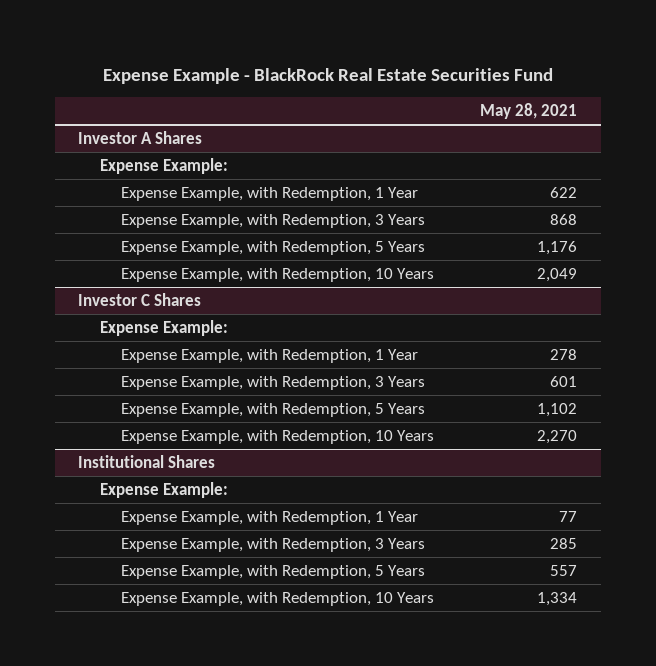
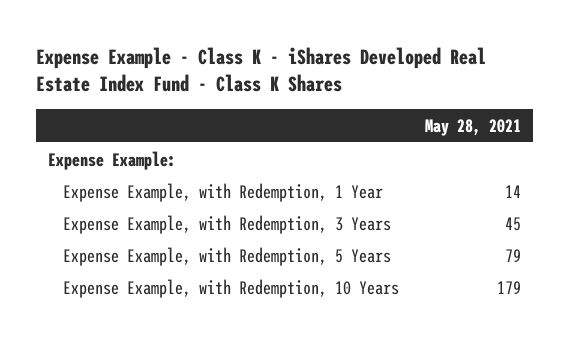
- Expense Example - BlackRock Real Estate Securities Fund
+ Expense Example - Class K - iShares Developed Real Estate Index Fund - Class K Shares
- Investor A Shares
- Expense Example, with Redemption, 1 Year | 622
- Expense Example, with Redemption, 3 Years | 868
- Expense Example, with Redemption, 5 Years | 1,176
- Expense Example, with Redemption, 10 Years | 2,049
- Investor C Shares
- Expense Example:
- Expense Example, with Redemption, 1 Year | 278
- Expense Example, with Redemption, 3 Years | 601
- Expense Example, with Redemption, 5 Years | 1,102
- Expense Example, with Redemption, 10 Years | 2,270
- Institutional Shares
- Expense Example:
- Expense Example, with Redemption, 1 Year | 77
- Expense Example, with Redemption, 3 Years | 285
- Expense Example, with Redemption, 5 Years | 557
- Expense Example, with Redemption, 10 Years | 1,334
+ Expense Example, with Redemption, 1 Year | 14
+ Expense Example, with Redemption, 3 Years | 45
+ Expense Example, with Redemption, 5 Years | 79
+ Expense Example, with Redemption, 10 Years | 179

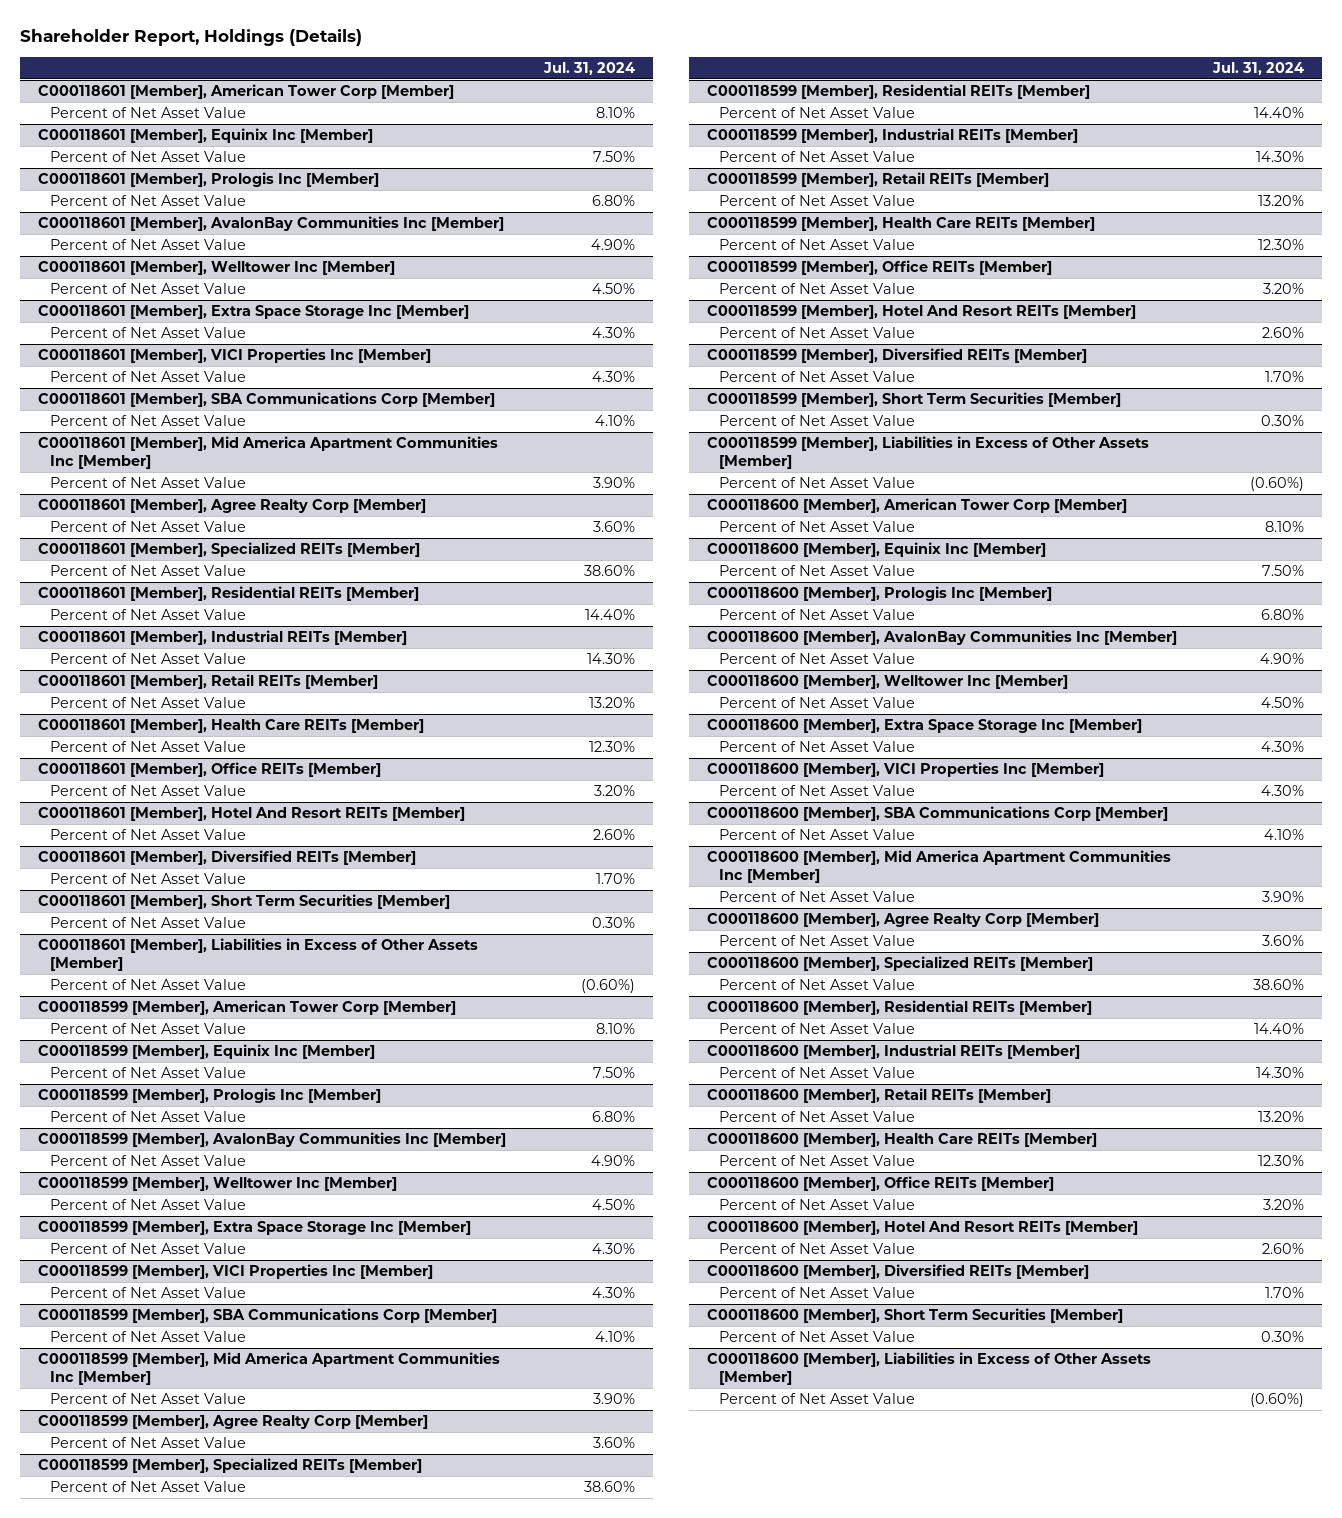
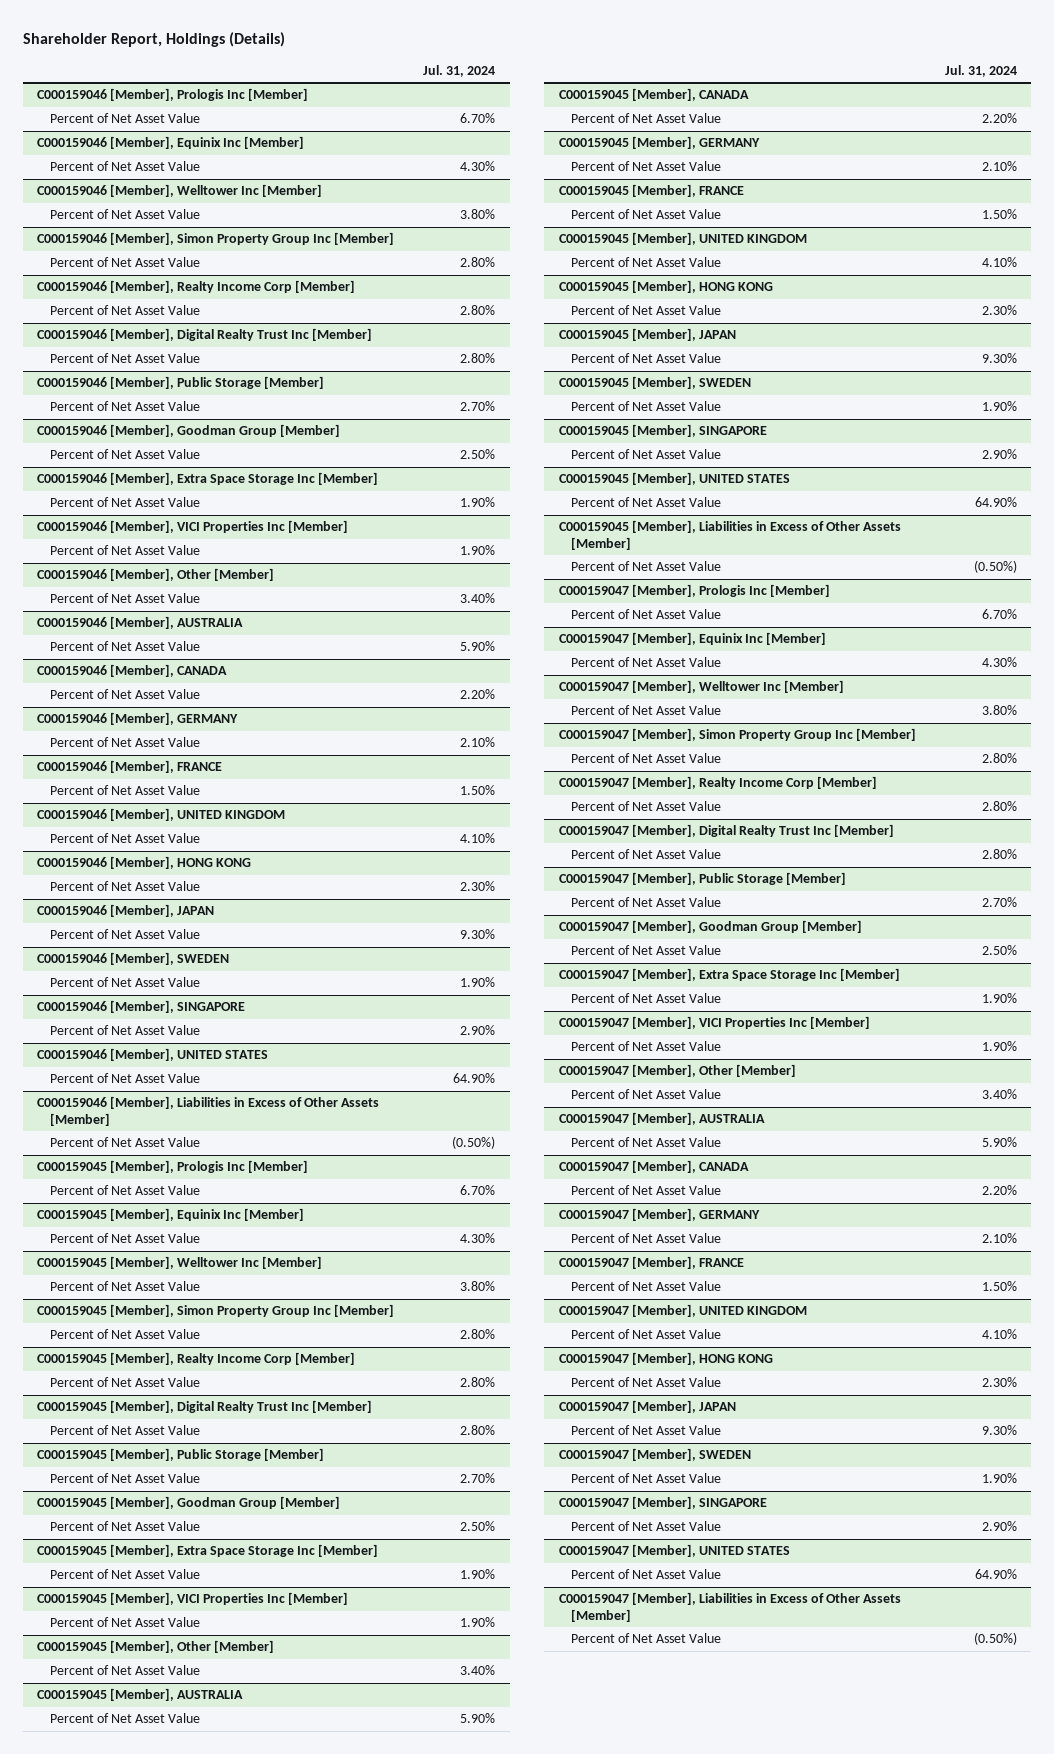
- C000118601 [Member], American Tower Corp [Member]
- Percent of Net Asset Value | 8.10%
- C000118601 [Member], Equinix Inc [Member]
- Percent of Net Asset Value | 7.50%
- C000118601 [Member], Prologis Inc [Member]
- Percent of Net Asset Value | 6.80%
- C000118601 [Member], AvalonBay Communities Inc [Member]
- Percent of Net Asset Value | 4.90%
- C000118601 [Member], Welltower Inc [Member]
- Percent of Net Asset Value | 4.50%
- C000118601 [Member], Extra Space Storage Inc [Member]
- Percent of Net Asset Value | 4.30%
- C000118601 [Member], VICI Properties Inc [Member]
+ C000159046 [Member], Prologis Inc [Member]
+ Percent of Net Asset Value | 6.70%
+ C000159046 [Member], Equinix Inc [Member]
- C000118601 [Member], SBA Communications Corp [Member]
+ C000159046 [Member], Welltower Inc [Member]
+ Percent of Net Asset Value | 3.80%
+ C000159046 [Member], Simon Property Group Inc [Member]
+ Percent of Net Asset Value | 2.80%
+ C000159046 [Member], Realty Income Corp [Member]
+ Percent of Net Asset Value | 2.80%
+ C000159046 [Member], Digital Realty Trust Inc [Member]
+ Percent of Net Asset Value | 2.80%
+ C000159046 [Member], Public Storage [Member]
+ Percent of Net Asset Value | 2.70%
+ C000159046 [Member], Goodman Group [Member]
+ Percent of Net Asset Value | 2.50%
+ C000159046 [Member], Extra Space Storage Inc [Member]
+ Percent of Net Asset Value | 1.90%
+ C000159046 [Member], VICI Properties Inc [Member]
+ Percent of Net Asset Value | 1.90%
+ C000159046 [Member], Other [Member]
+ Percent of Net Asset Value | 3.40%
+ C000159046 [Member], AUSTRALIA
+ Percent of Net Asset Value | 5.90%
+ C000159046 [Member], CANADA
+ Percent of Net Asset Value | 2.20%
+ C000159046 [Member], GERMANY
+ Percent of Net Asset Value | 2.10%
+ C000159046 [Member], FRANCE
+ Percent of Net Asset Value | 1.50%
+ C000159046 [Member], UNITED KINGDOM
- C000118601 [Member], Mid America Apartment Communities Inc [Member]
- Percent of Net Asset Value | 3.90%
- C000118601 [Member], Agree Realty Corp [Member]
- Percent of Net Asset Value | 3.60%
- C000118601 [Member], Specialized REITs [Member]
- Percent of Net Asset Value | 38.60%
- C000118601 [Member], Residential REITs [Member]
- Percent of Net Asset Value | 14.40%
- C000118601 [Member], Industrial REITs [Member]
- Percent of Net Asset Value | 14.30%
- C000118601 [Member], Retail REITs [Member]
- Percent of Net Asset Value | 13.20%
- C000118601 [Member], Health Care REITs [Member]
- Percent of Net Asset Value | 12.30%
- C000118601 [Member], Office REITs [Member]
- Percent of Net Asset Value | 3.20%
- C000118601 [Member], Hotel And Resort REITs [Member]
- Percent of Net Asset Value | 2.60%
- C000118601 [Member], Diversified REITs [Member]
- Percent of Net Asset Value | 1.70%
- C000118601 [Member], Short Term Securities [Member]
- Percent of Net Asset Value | 0.30%
- C000118601 [Member], Liabilities in Excess of Other Assets [Member]
- Percent of Net Asset Value | (0.60%)
- C000118599 [Member], American Tower Corp [Member]
- Percent of Net Asset Value | 8.10%
- C000118599 [Member], Equinix Inc [Member]
- Percent of Net Asset Value | 7.50%
- C000118599 [Member], Prologis Inc [Member]
- Percent of Net Asset Value | 6.80%
- C000118599 [Member], AvalonBay Communities Inc [Member]
- Percent of Net Asset Value | 4.90%
- C000118599 [Member], Welltower Inc [Member]
- Percent of Net Asset Value | 4.50%
- C000118599 [Member], Extra Space Storage Inc [Member]
- Percent of Net Asset Value | 4.30%
- C000118599 [Member], VICI Properties Inc [Member]
+ C000159046 [Member], HONG KONG
+ Percent of Net Asset Value | 2.30%
+ C000159046 [Member], JAPAN
+ Percent of Net Asset Value | 9.30%
+ C000159046 [Member], SWEDEN
+ Percent of Net Asset Value | 1.90%
+ C000159046 [Member], SINGAPORE
+ Percent of Net Asset Value | 2.90%
+ C000159046 [Member], UNITED STATES
+ Percent of Net Asset Value | 64.90%
+ C000159046 [Member], Liabilities in Excess of Other Assets [Member]
+ Percent of Net Asset Value | (0.50%)
+ C000159045 [Member], Prologis Inc [Member]
+ Percent of Net Asset Value | 6.70%
+ C000159045 [Member], Equinix Inc [Member]
- C000118599 [Member], SBA Communications Corp [Member]
+ C000159045 [Member], Welltower Inc [Member]
+ Percent of Net Asset Value | 3.80%
+ C000159045 [Member], Simon Property Group Inc [Member]
+ Percent of Net Asset Value | 2.80%
+ C000159045 [Member], Realty Income Corp [Member]
+ Percent of Net Asset Value | 2.80%
+ C000159045 [Member], Digital Realty Trust Inc [Member]
+ Percent of Net Asset Value | 2.80%
+ C000159045 [Member], Public Storage [Member]
+ Percent of Net Asset Value | 2.70%
+ C000159045 [Member], Goodman Group [Member]
+ Percent of Net Asset Value | 2.50%
+ C000159045 [Member], Extra Space Storage Inc [Member]
+ Percent of Net Asset Value | 1.90%
+ C000159045 [Member], VICI Properties Inc [Member]
+ Percent of Net Asset Value | 1.90%
+ C000159045 [Member], Other [Member]
+ Percent of Net Asset Value | 3.40%
+ C000159045 [Member], AUSTRALIA
+ Percent of Net Asset Value | 5.90%
+ C000159045 [Member], CANADA
+ Percent of Net Asset Value | 2.20%
+ C000159045 [Member], GERMANY
+ Percent of Net Asset Value | 2.10%
+ C000159045 [Member], FRANCE
+ Percent of Net Asset Value | 1.50%
+ C000159045 [Member], UNITED KINGDOM
- C000118599 [Member], Mid America Apartment Communities Inc [Member]
- Percent of Net Asset Value | 3.90%
- C000118599 [Member], Agree Realty Corp [Member]
- Percent of Net Asset Value | 3.60%
- C000118599 [Member], Specialized REITs [Member]
- Percent of Net Asset Value | 38.60%
- C000118599 [Member], Residential REITs [Member]
- Percent of Net Asset Value | 14.40%
- C000118599 [Member], Industrial REITs [Member]
- Percent of Net Asset Value | 14.30%
- C000118599 [Member], Retail REITs [Member]
- Percent of Net Asset Value | 13.20%
- C000118599 [Member], Health Care REITs [Member]
- Percent of Net Asset Value | 12.30%
- C000118599 [Member], Office REITs [Member]
- Percent of Net Asset Value | 3.20%
- C000118599 [Member], Hotel And Resort REITs [Member]
- Percent of Net Asset Value | 2.60%
- C000118599 [Member], Diversified REITs [Member]
- Percent of Net Asset Value | 1.70%
- C000118599 [Member], Short Term Securities [Member]
- Percent of Net Asset Value | 0.30%
- C000118599 [Member], Liabilities in Excess of Other Assets [Member]
- Percent of Net Asset Value | (0.60%)
- C000118600 [Member], American Tower Corp [Member]
- Percent of Net Asset Value | 8.10%
- C000118600 [Member], Equinix Inc [Member]
- Percent of Net Asset Value | 7.50%
- C000118600 [Member], Prologis Inc [Member]
- Percent of Net Asset Value | 6.80%
- C000118600 [Member], AvalonBay Communities Inc [Member]
- Percent of Net Asset Value | 4.90%
- C000118600 [Member], Welltower Inc [Member]
- Percent of Net Asset Value | 4.50%
- C000118600 [Member], Extra Space Storage Inc [Member]
- Percent of Net Asset Value | 4.30%
- C000118600 [Member], VICI Properties Inc [Member]
+ C000159045 [Member], HONG KONG
+ Percent of Net Asset Value | 2.30%
+ C000159045 [Member], JAPAN
+ Percent of Net Asset Value | 9.30%
+ C000159045 [Member], SWEDEN
+ Percent of Net Asset Value | 1.90%
+ C000159045 [Member], SINGAPORE
+ Percent of Net Asset Value | 2.90%
+ C000159045 [Member], UNITED STATES
+ Percent of Net Asset Value | 64.90%
+ C000159045 [Member], Liabilities in Excess of Other Assets [Member]
+ Percent of Net Asset Value | (0.50%)
+ C000159047 [Member], Prologis Inc [Member]
+ Percent of Net Asset Value | 6.70%
+ C000159047 [Member], Equinix Inc [Member]
- C000118600 [Member], SBA Communications Corp [Member]
+ C000159047 [Member], Welltower Inc [Member]
+ Percent of Net Asset Value | 3.80%
+ C000159047 [Member], Simon Property Group Inc [Member]
+ Percent of Net Asset Value | 2.80%
+ C000159047 [Member], Realty Income Corp [Member]
+ Percent of Net Asset Value | 2.80%
+ C000159047 [Member], Digital Realty Trust Inc [Member]
+ Percent of Net Asset Value | 2.80%
+ C000159047 [Member], Public Storage [Member]
+ Percent of Net Asset Value | 2.70%
+ C000159047 [Member], Goodman Group [Member]
+ Percent of Net Asset Value | 2.50%
+ C000159047 [Member], Extra Space Storage Inc [Member]
+ Percent of Net Asset Value | 1.90%
+ C000159047 [Member], VICI Properties Inc [Member]
+ Percent of Net Asset Value | 1.90%
+ C000159047 [Member], Other [Member]
+ Percent of Net Asset Value | 3.40%
+ C000159047 [Member], AUSTRALIA
+ Percent of Net Asset Value | 5.90%
+ C000159047 [Member], CANADA
+ Percent of Net Asset Value | 2.20%
+ C000159047 [Member], GERMANY
+ Percent of Net Asset Value | 2.10%
+ C000159047 [Member], FRANCE
+ Percent of Net Asset Value | 1.50%
+ C000159047 [Member], UNITED KINGDOM
- C000118600 [Member], Mid America Apartment Communities Inc [Member]
- Percent of Net Asset Value | 3.90%
- C000118600 [Member], Agree Realty Corp [Member]
- Percent of Net Asset Value | 3.60%
- C000118600 [Member], Specialized REITs [Member]
- Percent of Net Asset Value | 38.60%
- C000118600 [Member], Residential REITs [Member]
- Percent of Net Asset Value | 14.40%
- C000118600 [Member], Industrial REITs [Member]
- Percent of Net Asset Value | 14.30%
- C000118600 [Member], Retail REITs [Member]
- Percent of Net Asset Value | 13.20%
- C000118600 [Member], Health Care REITs [Member]
- Percent of Net Asset Value | 12.30%
- C000118600 [Member], Office REITs [Member]
- Percent of Net Asset Value | 3.20%
- C000118600 [Member], Hotel And Resort REITs [Member]
- Percent of Net Asset Value | 2.60%
- C000118600 [Member], Diversified REITs [Member]
- Percent of Net Asset Value | 1.70%
- C000118600 [Member], Short Term Securities [Member]
- Percent of Net Asset Value | 0.30%
- C000118600 [Member], Liabilities in Excess of Other Assets [Member]
- Percent of Net Asset Value | (0.60%)
+ C000159047 [Member], HONG KONG
+ Percent of Net Asset Value | 2.30%
+ C000159047 [Member], JAPAN
+ Percent of Net Asset Value | 9.30%
+ C000159047 [Member], SWEDEN
+ Percent of Net Asset Value | 1.90%
+ C000159047 [Member], SINGAPORE
+ Percent of Net Asset Value | 2.90%
+ C000159047 [Member], UNITED STATES
+ Percent of Net Asset Value | 64.90%
+ C000159047 [Member], Liabilities in Excess of Other Assets [Member]
+ Percent of Net Asset Value | (0.50%)

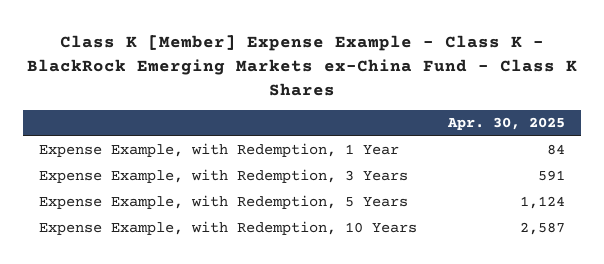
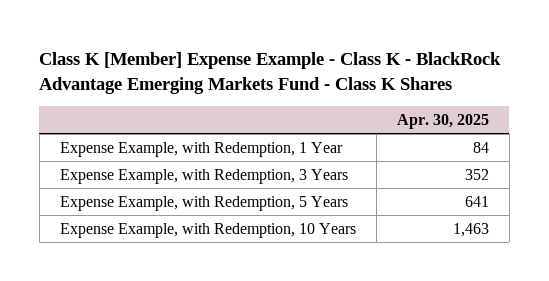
- Class K [Member] Expense Example - Class K - BlackRock Emerging Markets ex-China Fund - Class K Shares
+ Class K [Member] Expense Example - Class K - BlackRock Advantage Emerging Markets Fund - Class K Shares
- Expense Example, with Redemption, 3 Years | 591
- Expense Example, with Redemption, 5 Years | 1,124
- Expense Example, with Redemption, 10 Years | 2,587
+ Expense Example, with Redemption, 3 Years | 352
+ Expense Example, with Redemption, 5 Years | 641
+ Expense Example, with Redemption, 10 Years | 1,463

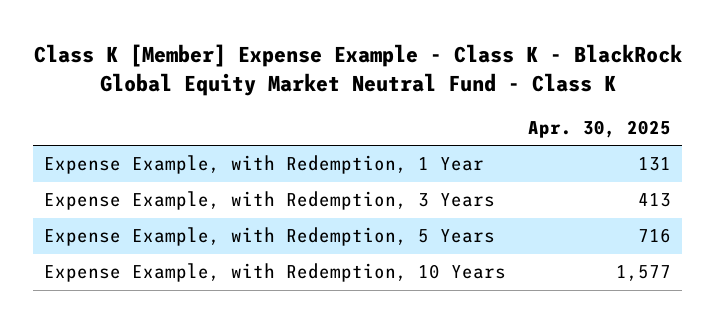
- Class K [Member] Expense Example - Class K - BlackRock Advantage Emerging Markets Fund - Class K Shares
+ Class K [Member] Expense Example - Class K - BlackRock Global Equity Market Neutral Fund - Class K
- Expense Example, with Redemption, 1 Year | 84
- Expense Example, with Redemption, 3 Years | 352
- Expense Example, with Redemption, 5 Years | 641
- Expense Example, with Redemption, 10 Years | 1,463
+ Expense Example, with Redemption, 1 Year | 131
+ Expense Example, with Redemption, 3 Years | 413
+ Expense Example, with Redemption, 5 Years | 716
+ Expense Example, with Redemption, 10 Years | 1,577

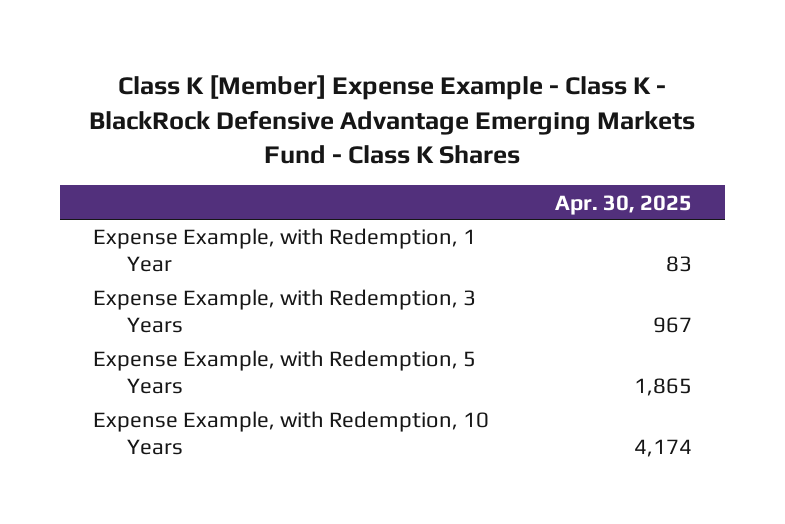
- Class K [Member] Expense Example - Class K - BlackRock Global Equity Market Neutral Fund - Class K
+ Class K [Member] Expense Example - Class K - BlackRock Defensive Advantage Emerging Markets Fund - Class K Shares
- Expense Example, with Redemption, 1 Year | 131
- Expense Example, with Redemption, 3 Years | 413
- Expense Example, with Redemption, 5 Years | 716
- Expense Example, with Redemption, 10 Years | 1,577
+ Expense Example, with Redemption, 1 Year | 83
+ Expense Example, with Redemption, 3 Years | 967
+ Expense Example, with Redemption, 5 Years | 1,865
+ Expense Example, with Redemption, 10 Years | 4,174

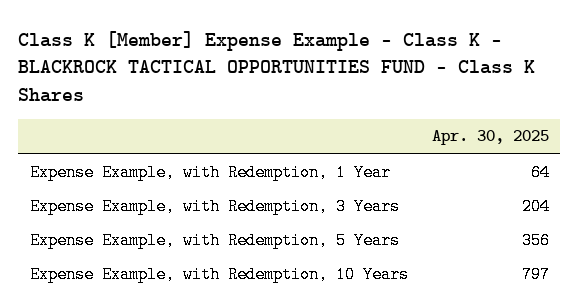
- Class K [Member] Expense Example - Class K - BlackRock Defensive Advantage Emerging Markets Fund - Class K Shares
+ Class K [Member] Expense Example - Class K - BLACKROCK TACTICAL OPPORTUNITIES FUND - Class K Shares
- Expense Example, with Redemption, 1 Year | 83
- Expense Example, with Redemption, 3 Years | 967
- Expense Example, with Redemption, 5 Years | 1,865
- Expense Example, with Redemption, 10 Years | 4,174
+ Expense Example, with Redemption, 1 Year | 64
+ Expense Example, with Redemption, 3 Years | 204
+ Expense Example, with Redemption, 5 Years | 356
+ Expense Example, with Redemption, 10 Years | 797

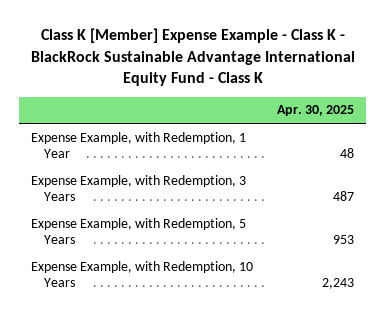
- Class K [Member] Expense Example - Class K - BLACKROCK TACTICAL OPPORTUNITIES FUND - Class K Shares
+ Class K [Member] Expense Example - Class K - BlackRock Sustainable Advantage International Equity Fund - Class K
- Expense Example, with Redemption, 1 Year | 64
- Expense Example, with Redemption, 3 Years | 204
- Expense Example, with Redemption, 5 Years | 356
- Expense Example, with Redemption, 10 Years | 797
+ Expense Example, with Redemption, 1 Year | 48
+ Expense Example, with Redemption, 3 Years | 487
+ Expense Example, with Redemption, 5 Years | 953
+ Expense Example, with Redemption, 10 Years | 2,243

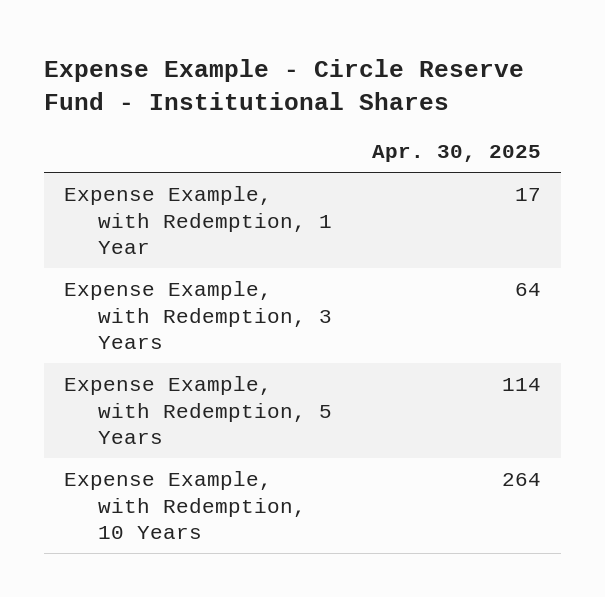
- Class K [Member] Expense Example - Class K - BlackRock Sustainable Advantage International Equity Fund - Class K
+ Expense Example - Circle Reserve Fund - Institutional Shares
- Expense Example, with Redemption, 1 Year | 48
- Expense Example, with Redemption, 3 Years | 487
- Expense Example, with Redemption, 5 Years | 953
- Expense Example, with Redemption, 10 Years | 2,243
+ Expense Example, with Redemption, 1 Year | 17
+ Expense Example, with Redemption, 3 Years | 64
+ Expense Example, with Redemption, 5 Years | 114
+ Expense Example, with Redemption, 10 Years | 264

